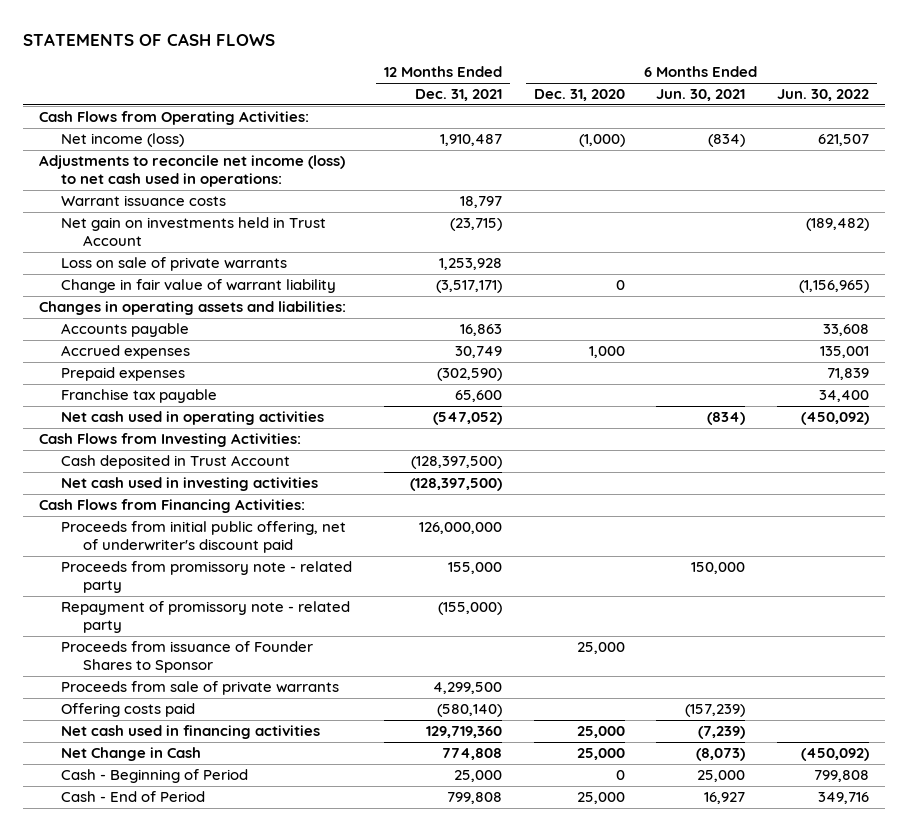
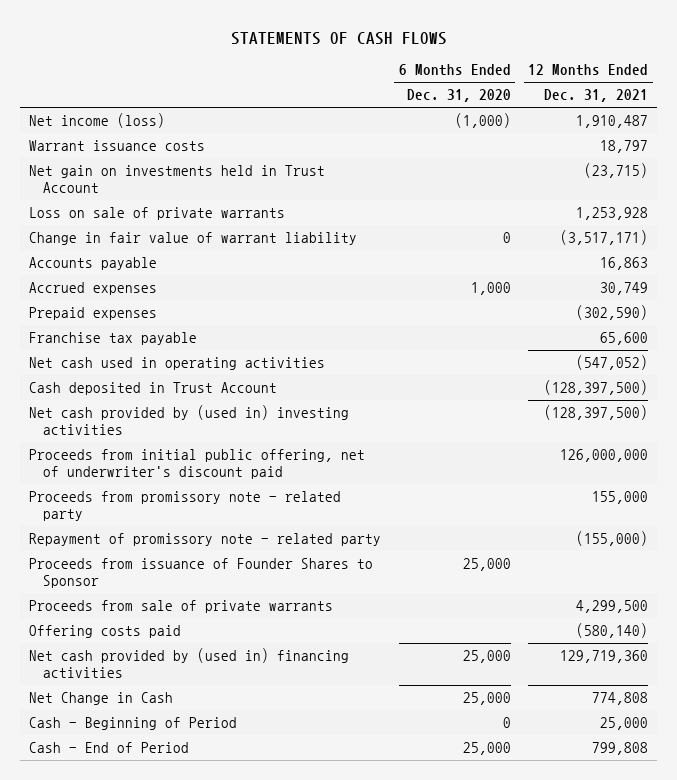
- | 12 Months Ended Dec. 31, 2021 | 6 Months Ended Dec. 31, 2020 | 6 Months Ended Jun. 30, 2021 | 6 Months Ended Jun. 30, 2022
+ | 6 Months Ended Dec. 31, 2020 | 12 Months Ended Dec. 31, 2021
- Cash Flows from Operating Activities:
- Adjustments to reconcile net income (loss) to net cash used in operations:
- Changes in operating assets and liabilities:
- Cash Flows from Investing Activities:
- Net cash used in investing activities | (128,397,500) | | |
- Cash Flows from Financing Activities:
+ Net cash provided by (used in) investing activities | | (128,397,500)
- Net cash used in financing activities | 129,719,360 | 25,000 | (7,239) |
+ Net cash provided by (used in) financing activities | 25,000 | 129,719,360

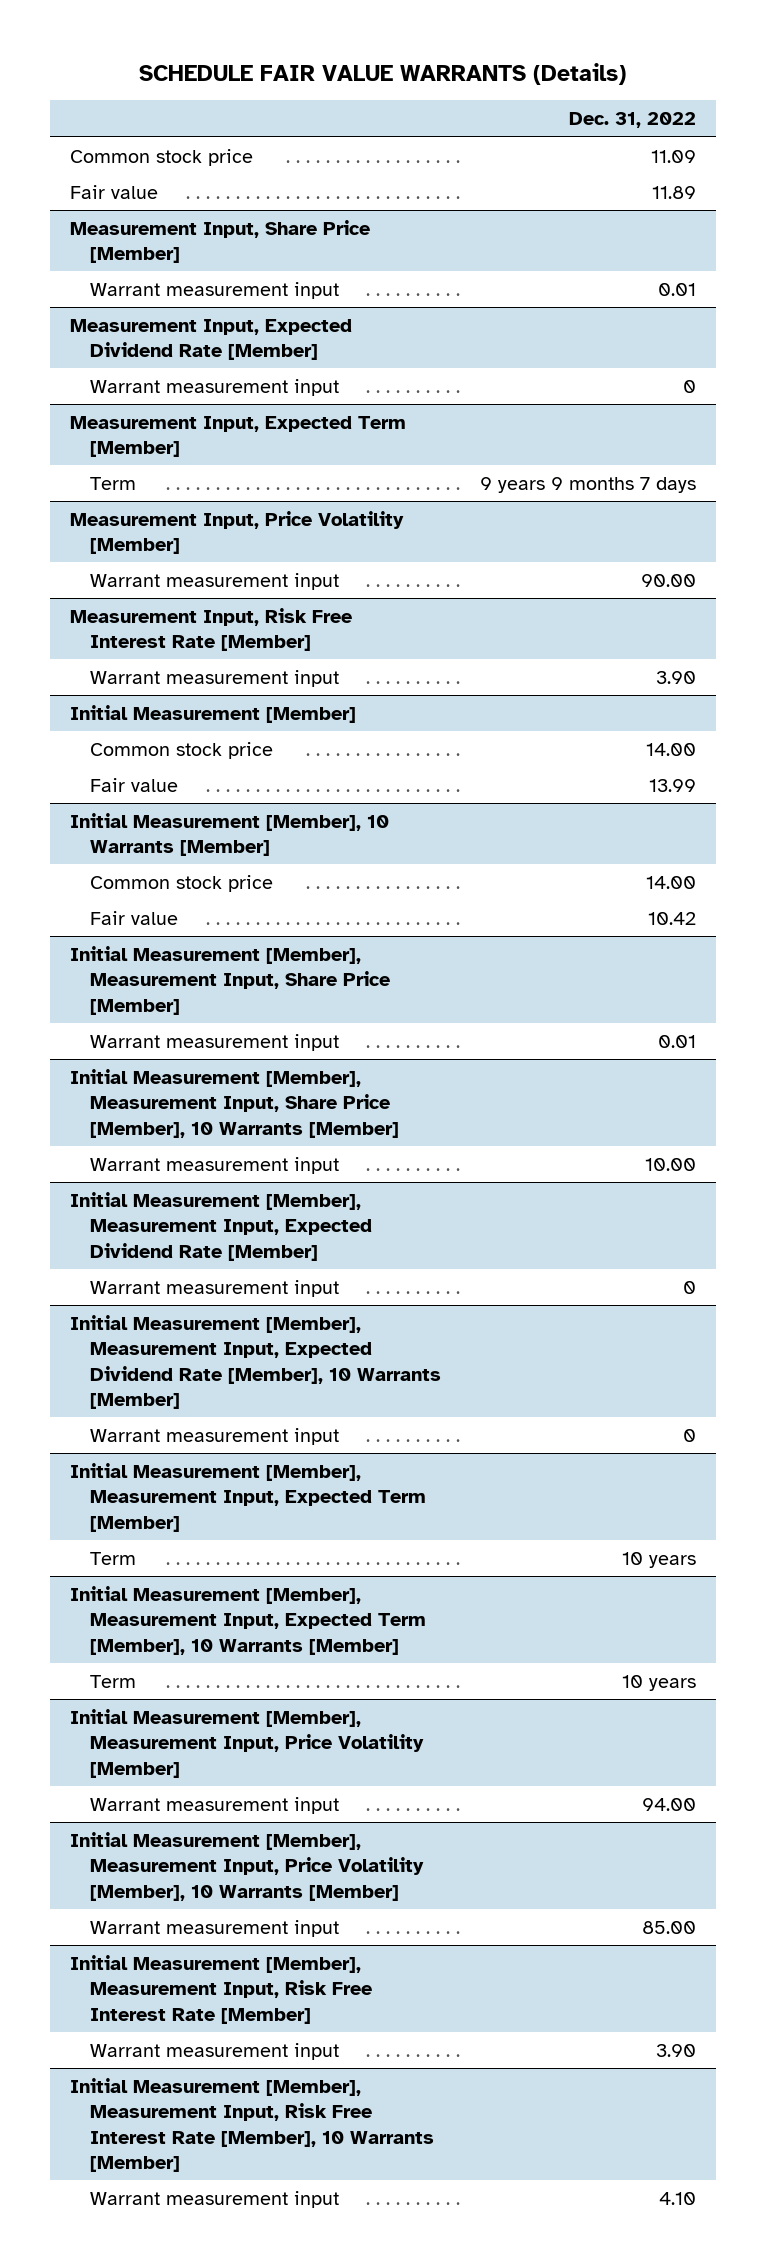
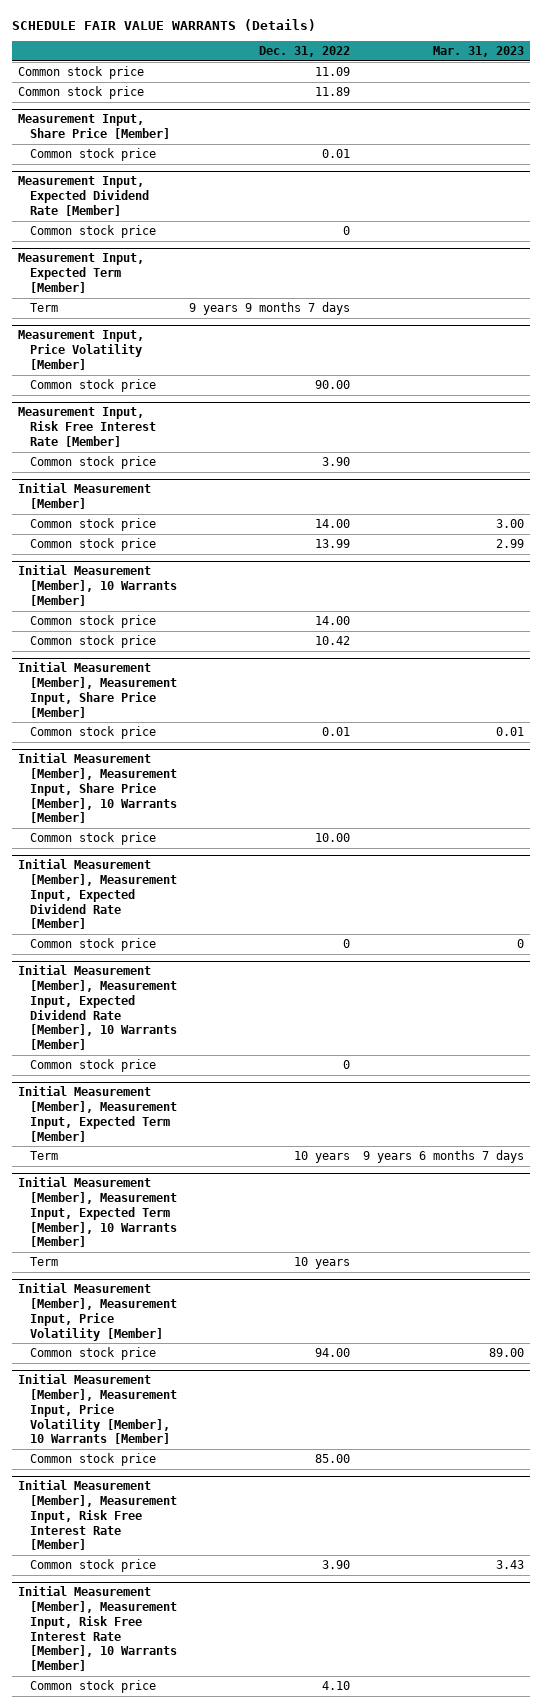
- | Dec. 31, 2022
+ | Dec. 31, 2022 | Mar. 31, 2023
- Fair value | 11.89
+ Common stock price | 11.89 |
@ Measurement Input, Share Price [Member]
- Warrant measurement input | 0.01
+ Common stock price | 0.01 |
@ Measurement Input, Expected Dividend Rate [Member]
- Warrant measurement input | 0
+ Common stock price | 0 |
@ Measurement Input, Price Volatility [Member]
- Warrant measurement input | 90.00
+ Common stock price | 90.00 |
@ Measurement Input, Risk Free Interest Rate [Member]
- Warrant measurement input | 3.90
+ Common stock price | 3.90 |
@ Initial Measurement [Member]
- Fair value | 13.99
+ Common stock price | 13.99 | 2.99
@ Initial Measurement [Member], 10 Warrants [Member]
- Fair value | 10.42
+ Common stock price | 10.42 |
@ Initial Measurement [Member], Measurement Input, Share Price [Member]
- Warrant measurement input | 0.01
+ Common stock price | 0.01 | 0.01
@ Initial Measurement [Member], Measurement Input, Share Price [Member], 10 Warrants [Member]
- Warrant measurement input | 10.00
+ Common stock price | 10.00 |
@ Initial Measurement [Member], Measurement Input, Expected Dividend Rate [Member]
- Warrant measurement input | 0
+ Common stock price | 0 | 0
@ Initial Measurement [Member], Measurement Input, Expected Dividend Rate [Member], 10 Warrants [Member]
- Warrant measurement input | 0
+ Common stock price | 0 |
@ Initial Measurement [Member], Measurement Input, Price Volatility [Member]
- Warrant measurement input | 94.00
+ Common stock price | 94.00 | 89.00
@ Initial Measurement [Member], Measurement Input, Price Volatility [Member], 10 Warrants [Member]
- Warrant measurement input | 85.00
+ Common stock price | 85.00 |
@ Initial Measurement [Member], Measurement Input, Risk Free Interest Rate [Member]
- Warrant measurement input | 3.90
+ Common stock price | 3.90 | 3.43
@ Initial Measurement [Member], Measurement Input, Risk Free Interest Rate [Member], 10 Warrants [Member]
- Warrant measurement input | 4.10
+ Common stock price | 4.10 |

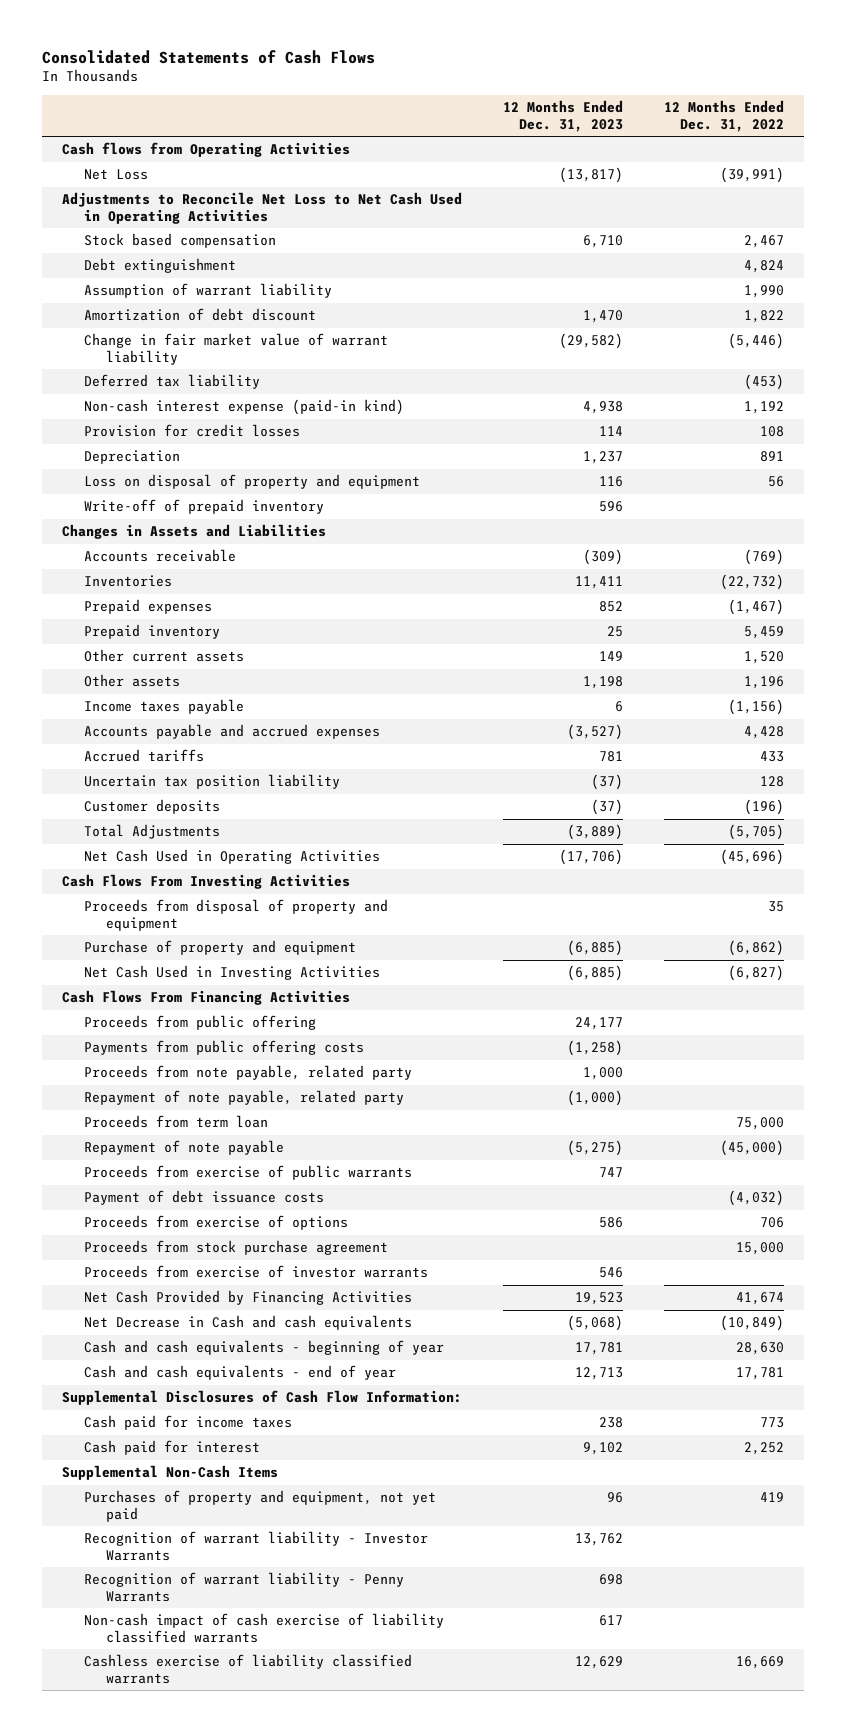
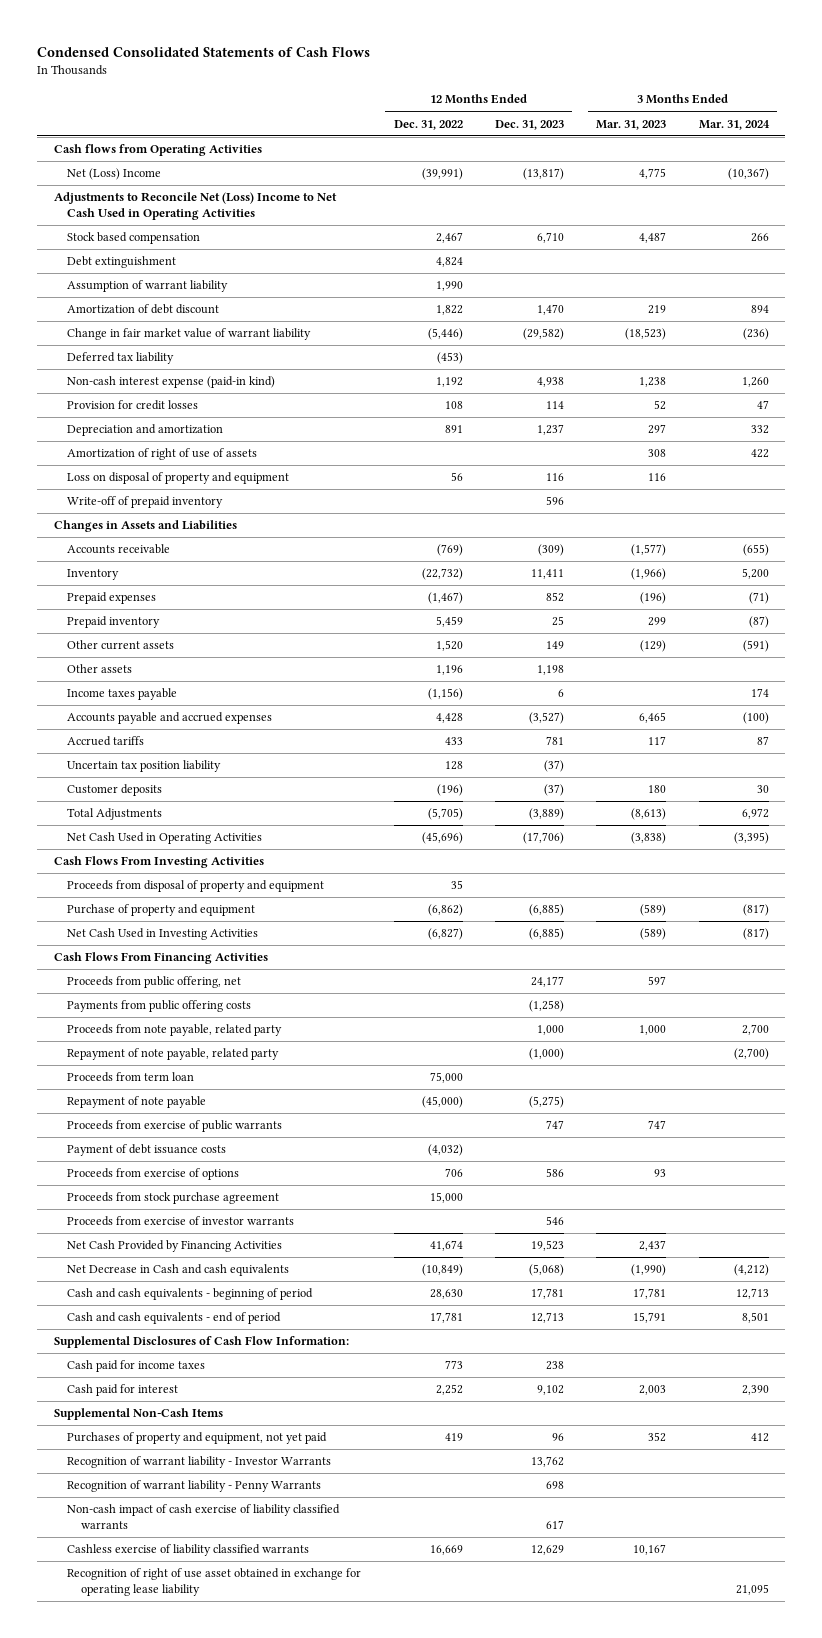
- Consolidated Statements of Cash Flows
+ Condensed Consolidated Statements of Cash Flows
- | 12 Months Ended Dec. 31, 2023 | 12 Months Ended Dec. 31, 2022
+ | 12 Months Ended Dec. 31, 2022 | 12 Months Ended Dec. 31, 2023 | 3 Months Ended Mar. 31, 2023 | 3 Months Ended Mar. 31, 2024
- Net Loss | (13,817) | (39,991)
- Adjustments to Reconcile Net Loss to Net Cash Used in Operating Activities
+ Net (Loss) Income | (39,991) | (13,817) | 4,775 | (10,367)
+ Adjustments to Reconcile Net (Loss) Income to Net Cash Used in Operating Activities
- Depreciation | 1,237 | 891
+ Depreciation and amortization | 891 | 1,237 | 297 | 332
+ Amortization of right of use of assets | | | 308 | 422
- Inventories | 11,411 | (22,732)
+ Inventory | (22,732) | 11,411 | (1,966) | 5,200
- Proceeds from public offering | 24,177 |
+ Proceeds from public offering, net | | 24,177 | 597 |
- Cash and cash equivalents - beginning of year | 17,781 | 28,630
- Cash and cash equivalents - end of year | 12,713 | 17,781
+ Cash and cash equivalents - beginning of period | 28,630 | 17,781 | 17,781 | 12,713
+ Cash and cash equivalents - end of period | 17,781 | 12,713 | 15,791 | 8,501
+ Recognition of right of use asset obtained in exchange for operating lease liability | | | | 21,095

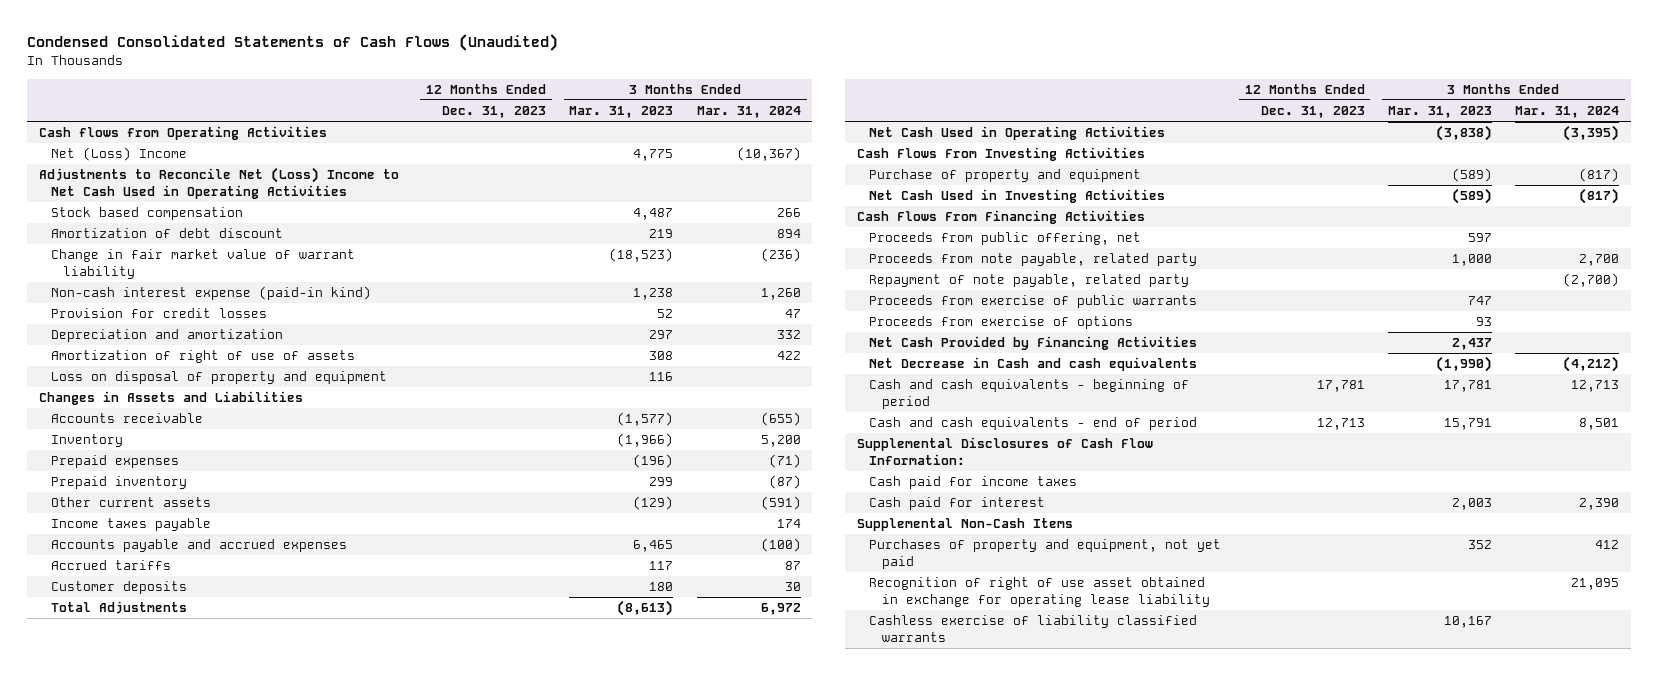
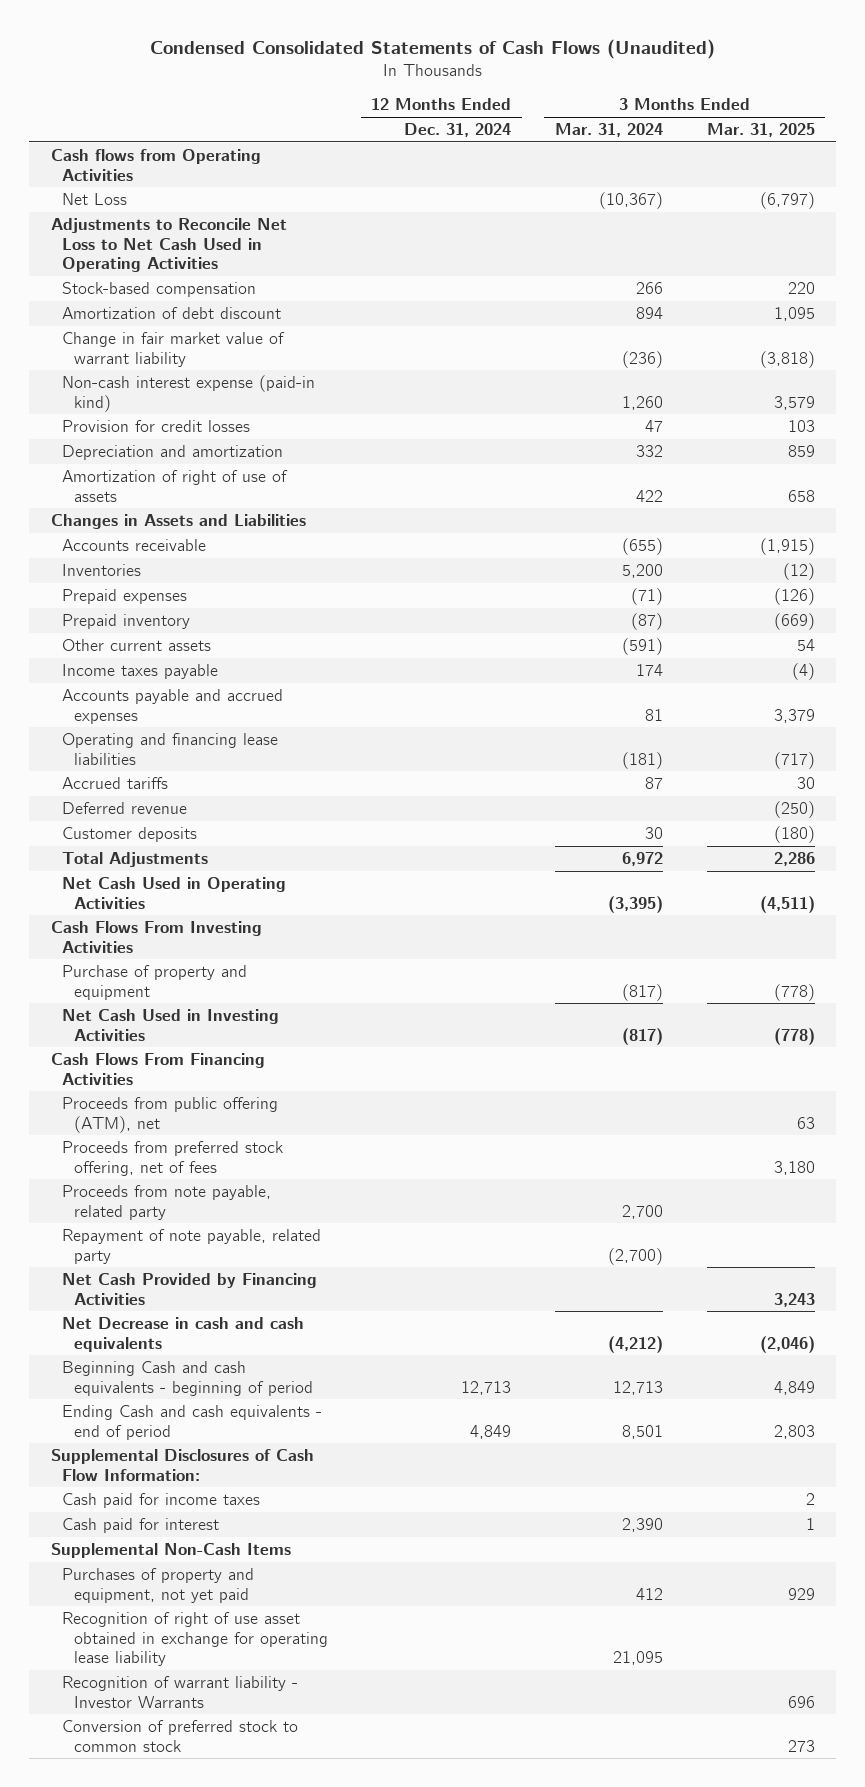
- | 12 Months Ended Dec. 31, 2023 | 3 Months Ended Mar. 31, 2023 | 3 Months Ended Mar. 31, 2024
+ | 12 Months Ended Dec. 31, 2024 | 3 Months Ended Mar. 31, 2024 | 3 Months Ended Mar. 31, 2025
- Net (Loss) Income | | 4,775 | (10,367)
- Adjustments to Reconcile Net (Loss) Income to Net Cash Used in Operating Activities
- Stock based compensation | | 4,487 | 266
+ Net Loss | | (10,367) | (6,797)
+ Adjustments to Reconcile Net Loss to Net Cash Used in Operating Activities
+ Stock-based compensation | | 266 | 220
- Loss on disposal of property and equipment | | 116 |
- Inventory | | (1,966) | 5,200
+ Inventories | | 5,200 | (12)
- Accounts payable and accrued expenses | | 6,465 | (100)
+ Accounts payable and accrued expenses | | 81 | 3,379
+ Operating and financing lease liabilities | | (181) | (717)
+ Deferred revenue | | | (250)
- Proceeds from public offering, net | | 597 |
+ Proceeds from public offering (ATM), net | | | 63
+ Proceeds from preferred stock offering, net of fees | | | 3,180
- Proceeds from exercise of public warrants | | 747 |
- Proceeds from exercise of options | | 93 |
- Net Decrease in Cash and cash equivalents | | (1,990) | (4,212)
- Cash and cash equivalents - beginning of period | 17,781 | 17,781 | 12,713
- Cash and cash equivalents - end of period | 12,713 | 15,791 | 8,501
+ Net Decrease in cash and cash equivalents | | (4,212) | (2,046)
+ Beginning Cash and cash equivalents - beginning of period | 12,713 | 12,713 | 4,849
+ Ending Cash and cash equivalents - end of period | 4,849 | 8,501 | 2,803
- Cashless exercise of liability classified warrants | | 10,167 |
+ Recognition of warrant liability - Investor Warrants | | | 696
+ Conversion of preferred stock to common stock | | | 273

